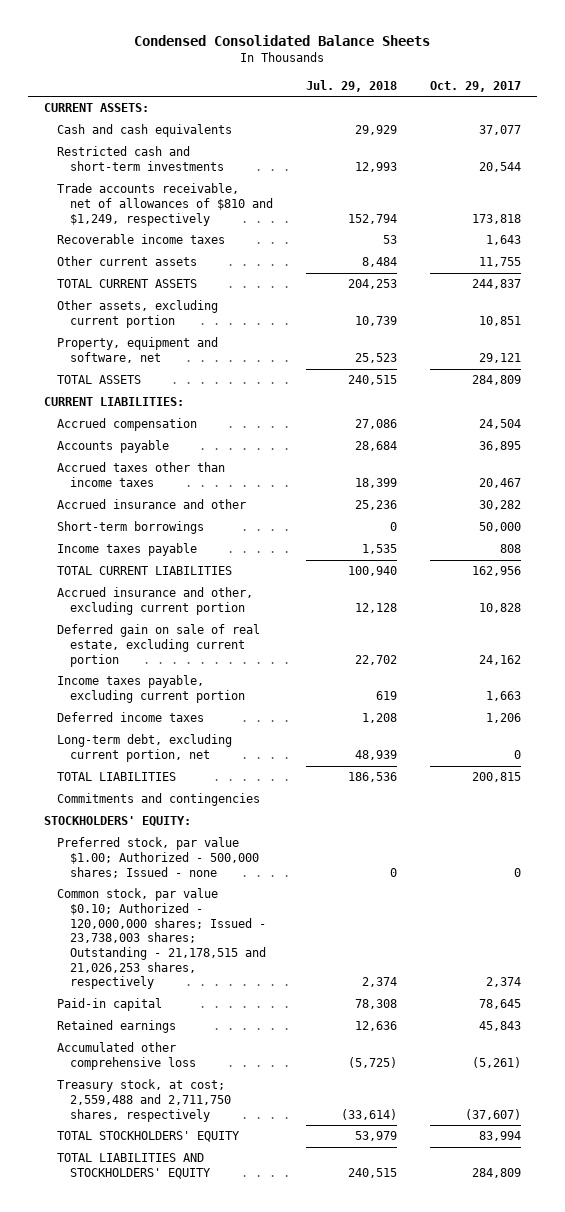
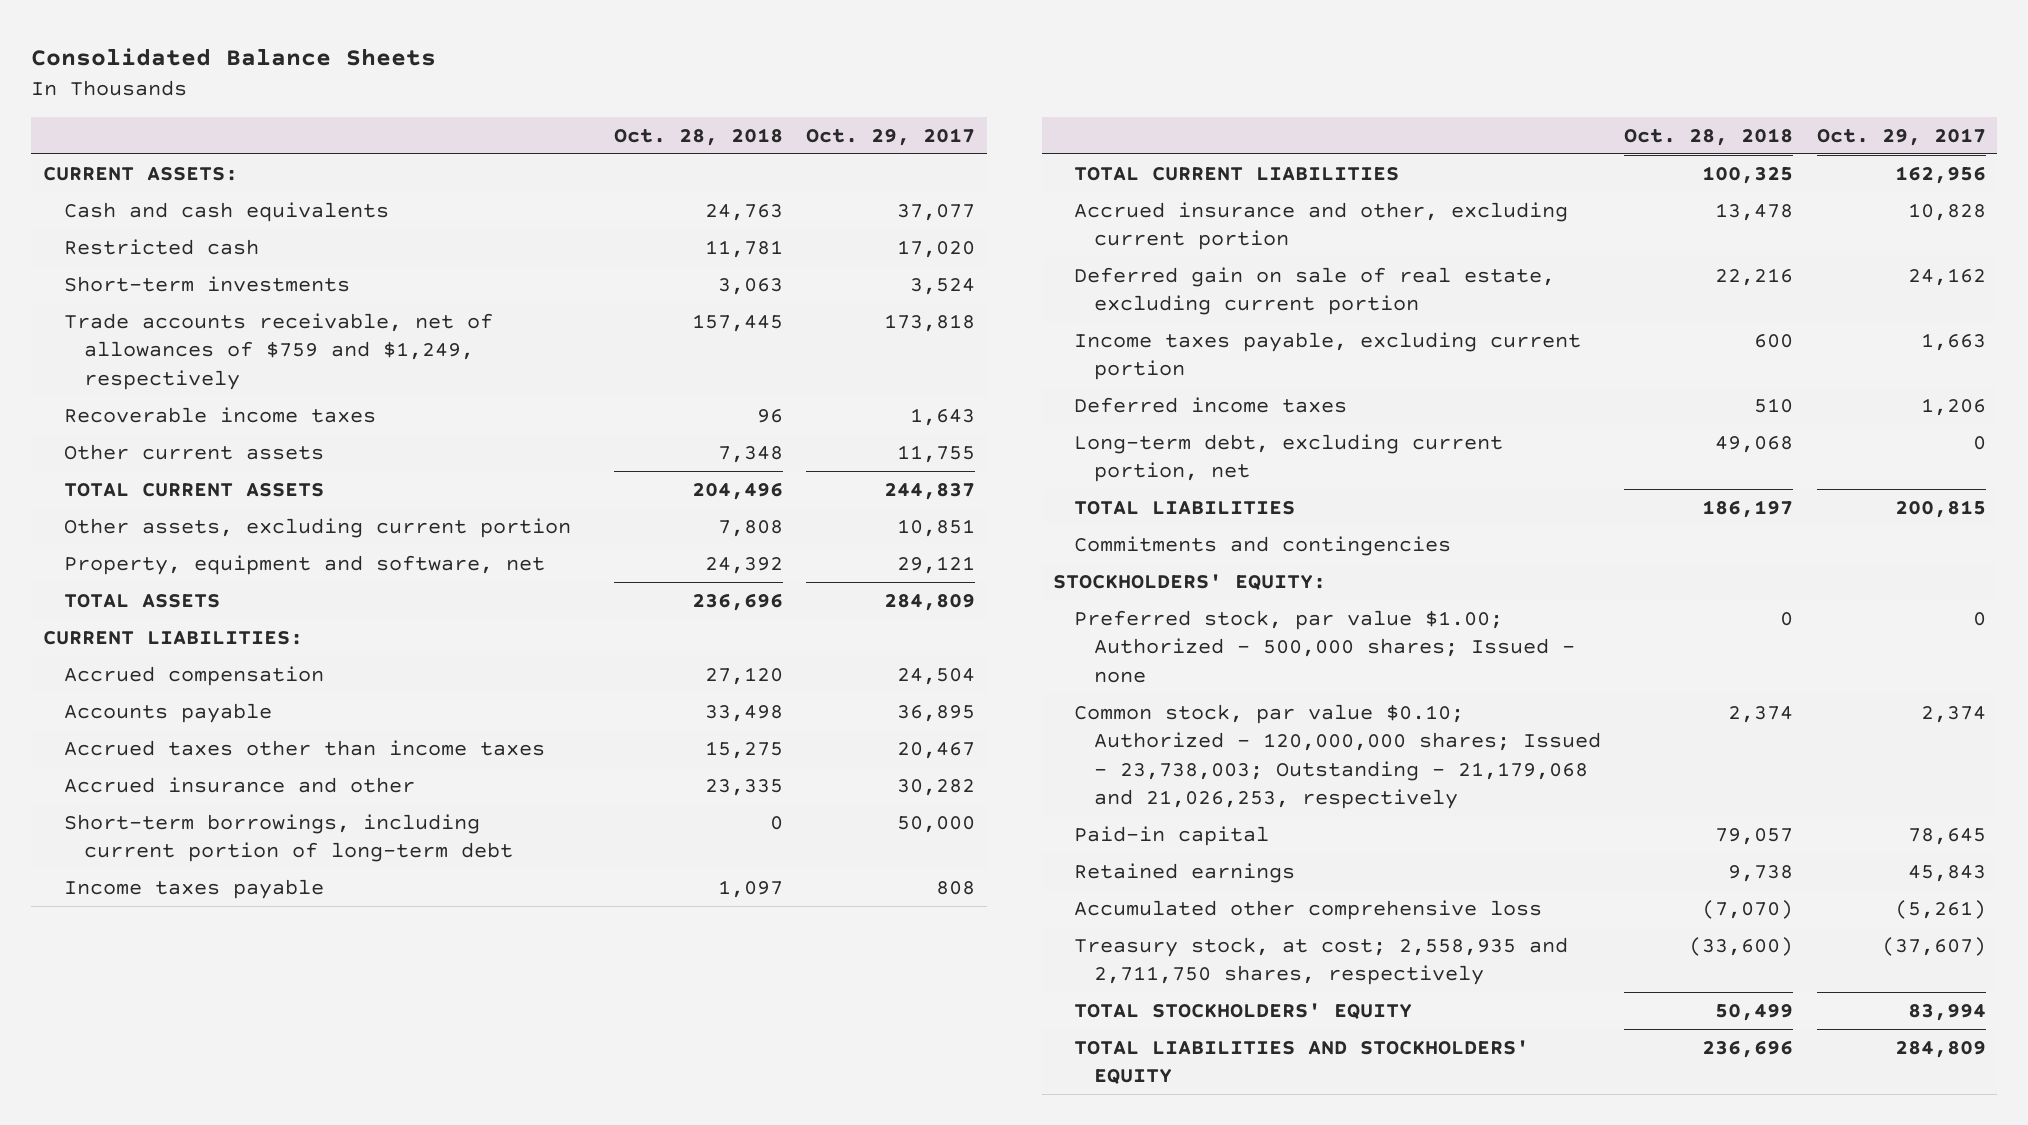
- Condensed Consolidated Balance Sheets
+ Consolidated Balance Sheets
- | Jul. 29, 2018 | Oct. 29, 2017
+ | Oct. 28, 2018 | Oct. 29, 2017
- Restricted cash and short-term investments | 12,993 | 20,544
- Trade accounts receivable, net of allowances of $810 and $1,249, respectively | 152,794 | 173,818
+ Restricted cash | 11,781 | 17,020
+ Short-term investments | 3,063 | 3,524
+ Trade accounts receivable, net of allowances of $759 and $1,249, respectively | 157,445 | 173,818
- Short-term borrowings | 0 | 50,000
+ Short-term borrowings, including current portion of long-term debt | 0 | 50,000
- Common stock, par value $0.10; Authorized - 120,000,000 shares; Issued - 23,738,003 shares; Outstanding - 21,178,515 and 21,026,253 shares, respectively | 2,374 | 2,374
+ Common stock, par value $0.10; Authorized - 120,000,000 shares; Issued - 23,738,003; Outstanding - 21,179,068 and 21,026,253, respectively | 2,374 | 2,374
- Treasury stock, at cost; 2,559,488 and 2,711,750 shares, respectively | (33,614) | (37,607)
+ Treasury stock, at cost; 2,558,935 and 2,711,750 shares, respectively | (33,600) | (37,607)

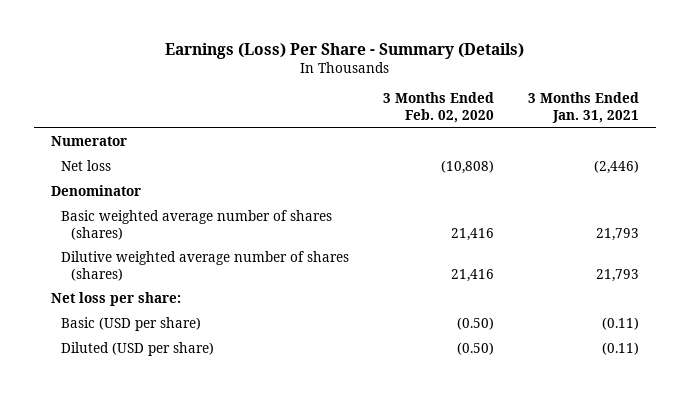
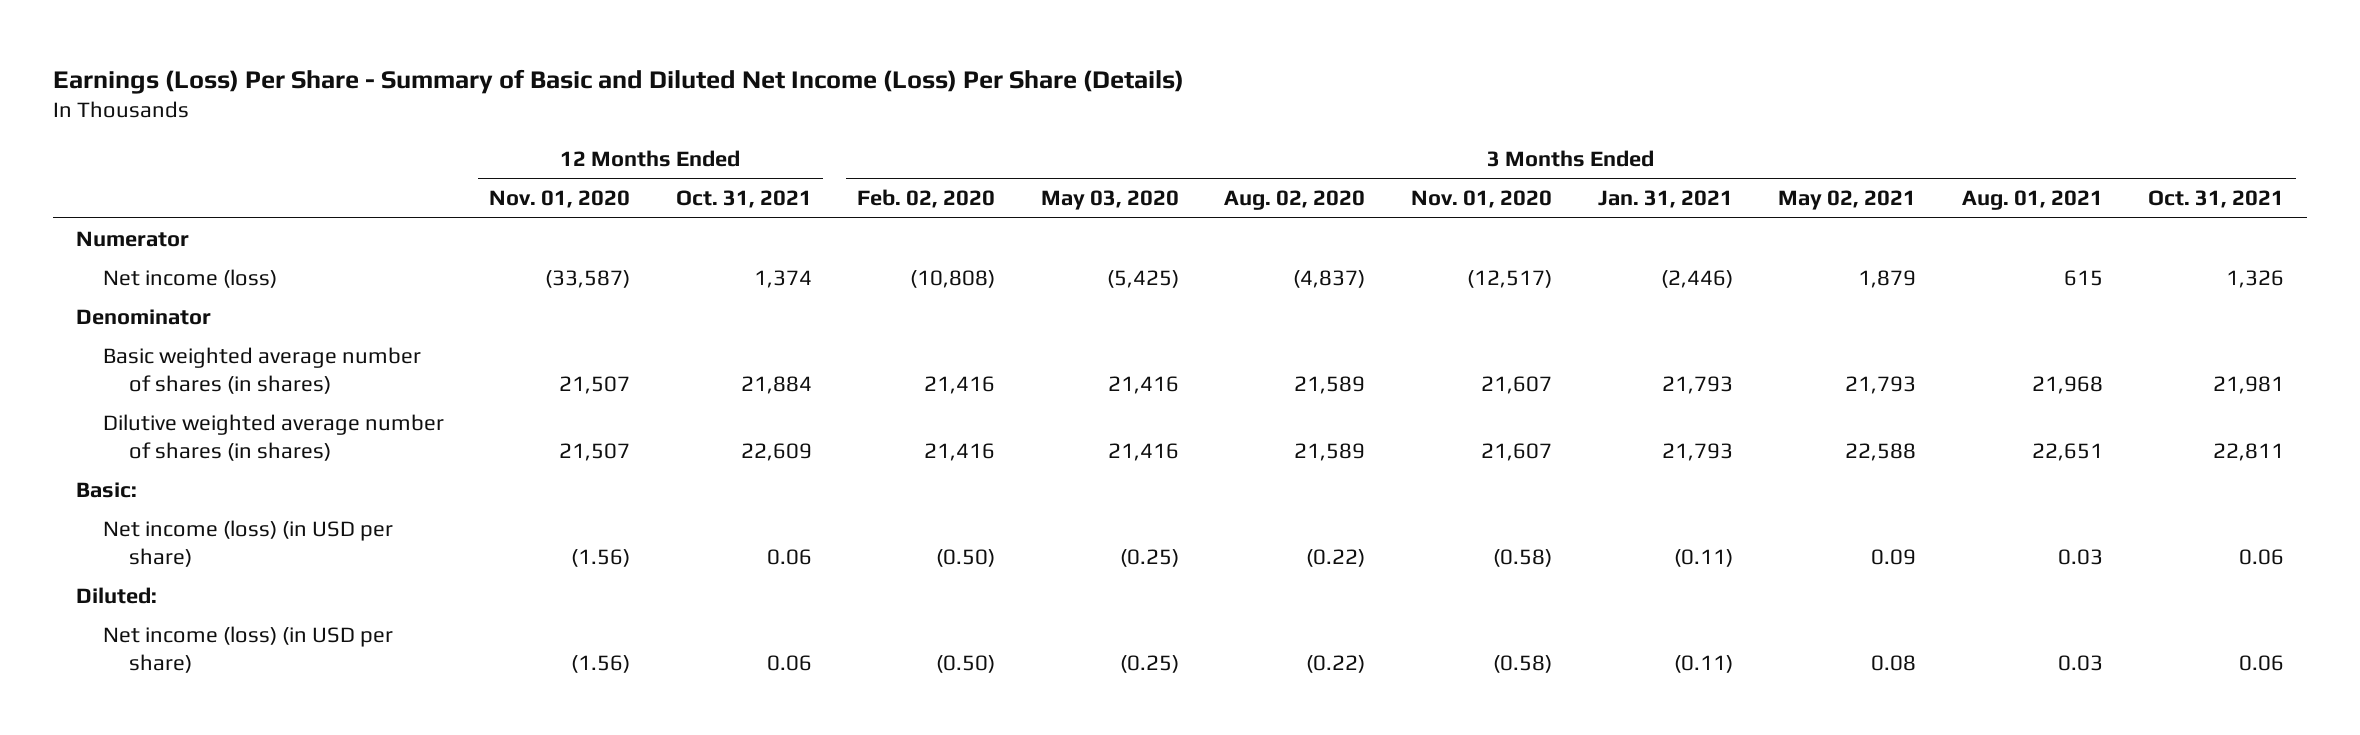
- Earnings (Loss) Per Share - Summary (Details)
+ Earnings (Loss) Per Share - Summary of Basic and Diluted Net Income (Loss) Per Share (Details)
- | 3 Months Ended Feb. 02, 2020 | 3 Months Ended Jan. 31, 2021
+ | 12 Months Ended Nov. 01, 2020 | 12 Months Ended Oct. 31, 2021 | 3 Months Ended Feb. 02, 2020 | 3 Months Ended May 03, 2020 | 3 Months Ended Aug. 02, 2020 | 3 Months Ended Nov. 01, 2020 | 3 Months Ended Jan. 31, 2021 | 3 Months Ended May 02, 2021 | 3 Months Ended Aug. 01, 2021 | 3 Months Ended Oct. 31, 2021
- Net loss | (10,808) | (2,446)
+ Net income (loss) | (33,587) | 1,374 | (10,808) | (5,425) | (4,837) | (12,517) | (2,446) | 1,879 | 615 | 1,326
- Basic weighted average number of shares (shares) | 21,416 | 21,793
- Dilutive weighted average number of shares (shares) | 21,416 | 21,793
- Net loss per share:
- Basic (USD per share) | (0.50) | (0.11)
- Diluted (USD per share) | (0.50) | (0.11)
+ Basic weighted average number of shares (in shares) | 21,507 | 21,884 | 21,416 | 21,416 | 21,589 | 21,607 | 21,793 | 21,793 | 21,968 | 21,981
+ Dilutive weighted average number of shares (in shares) | 21,507 | 22,609 | 21,416 | 21,416 | 21,589 | 21,607 | 21,793 | 22,588 | 22,651 | 22,811
+ Basic:
+ Net income (loss) (in USD per share) | (1.56) | 0.06 | (0.50) | (0.25) | (0.22) | (0.58) | (0.11) | 0.09 | 0.03 | 0.06
+ Diluted:
+ Net income (loss) (in USD per share) | (1.56) | 0.06 | (0.50) | (0.25) | (0.22) | (0.58) | (0.11) | 0.08 | 0.03 | 0.06

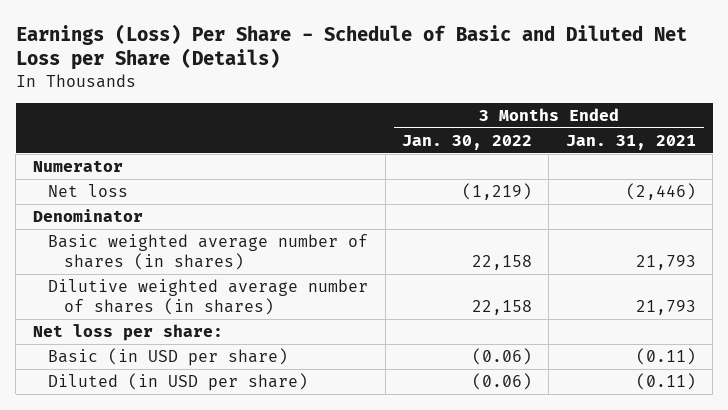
- Earnings (Loss) Per Share - Summary of Basic and Diluted Net Income (Loss) Per Share (Details)
+ Earnings (Loss) Per Share - Schedule of Basic and Diluted Net Loss per Share (Details)
- | 12 Months Ended Nov. 01, 2020 | 12 Months Ended Oct. 31, 2021 | 3 Months Ended Feb. 02, 2020 | 3 Months Ended May 03, 2020 | 3 Months Ended Aug. 02, 2020 | 3 Months Ended Nov. 01, 2020 | 3 Months Ended Jan. 31, 2021 | 3 Months Ended May 02, 2021 | 3 Months Ended Aug. 01, 2021 | 3 Months Ended Oct. 31, 2021
+ | 3 Months Ended Jan. 30, 2022 | 3 Months Ended Jan. 31, 2021
- Net income (loss) | (33,587) | 1,374 | (10,808) | (5,425) | (4,837) | (12,517) | (2,446) | 1,879 | 615 | 1,326
+ Net loss | (1,219) | (2,446)
- Basic:
- Net income (loss) (in USD per share) | (1.56) | 0.06 | (0.50) | (0.25) | (0.22) | (0.58) | (0.11) | 0.09 | 0.03 | 0.06
- Diluted:
- Net income (loss) (in USD per share) | (1.56) | 0.06 | (0.50) | (0.25) | (0.22) | (0.58) | (0.11) | 0.08 | 0.03 | 0.06
+ Net loss per share:
+ Basic (in USD per share) | (0.06) | (0.11)
+ Diluted (in USD per share) | (0.06) | (0.11)

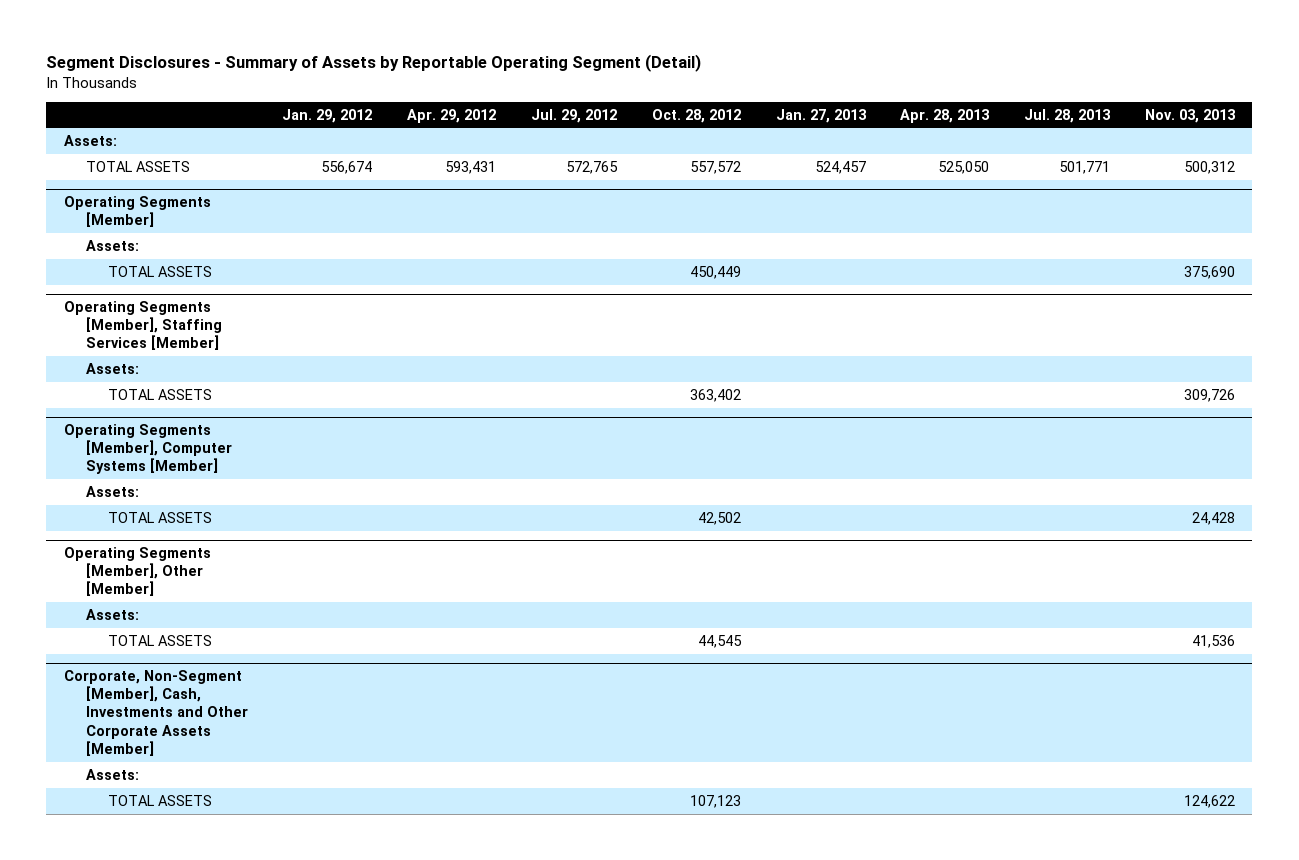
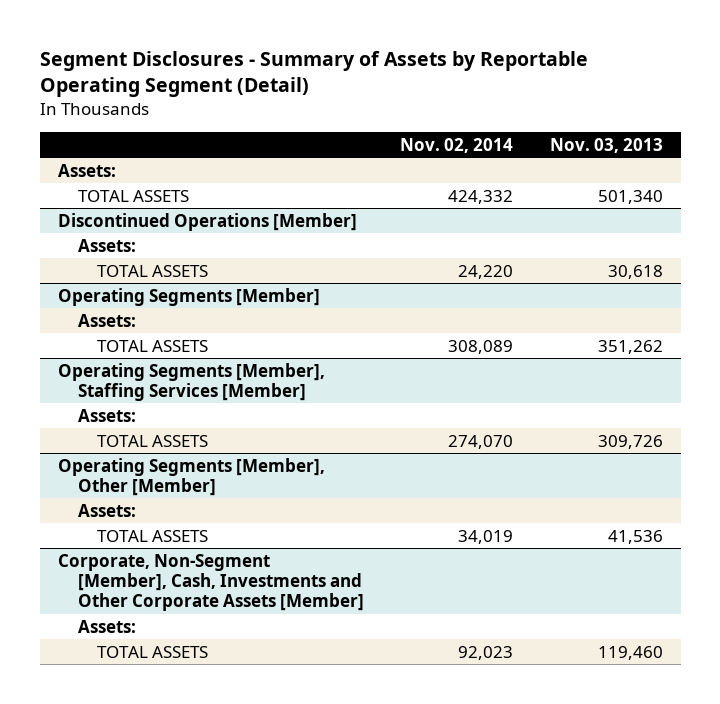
- | Jan. 29, 2012 | Apr. 29, 2012 | Jul. 29, 2012 | Oct. 28, 2012 | Jan. 27, 2013 | Apr. 28, 2013 | Jul. 28, 2013 | Nov. 03, 2013
+ | Nov. 02, 2014 | Nov. 03, 2013
- TOTAL ASSETS | 556,674 | 593,431 | 572,765 | 557,572 | 524,457 | 525,050 | 501,771 | 500,312
+ TOTAL ASSETS | 424,332 | 501,340
+ Discontinued Operations [Member]
+ Assets:
+ TOTAL ASSETS | 24,220 | 30,618
@ Operating Segments [Member]
- TOTAL ASSETS | | | | 450,449 | | | | 375,690
+ TOTAL ASSETS | 308,089 | 351,262
- Operating Segments [Member], Computer Systems [Member]
- Assets:
- TOTAL ASSETS | | | | 42,502 | | | | 24,428
@ Corporate, Non-Segment [Member], Cash, Investments and Other Corporate Assets [Member]
- TOTAL ASSETS | | | | 107,123 | | | | 124,622
+ TOTAL ASSETS | 92,023 | 119,460

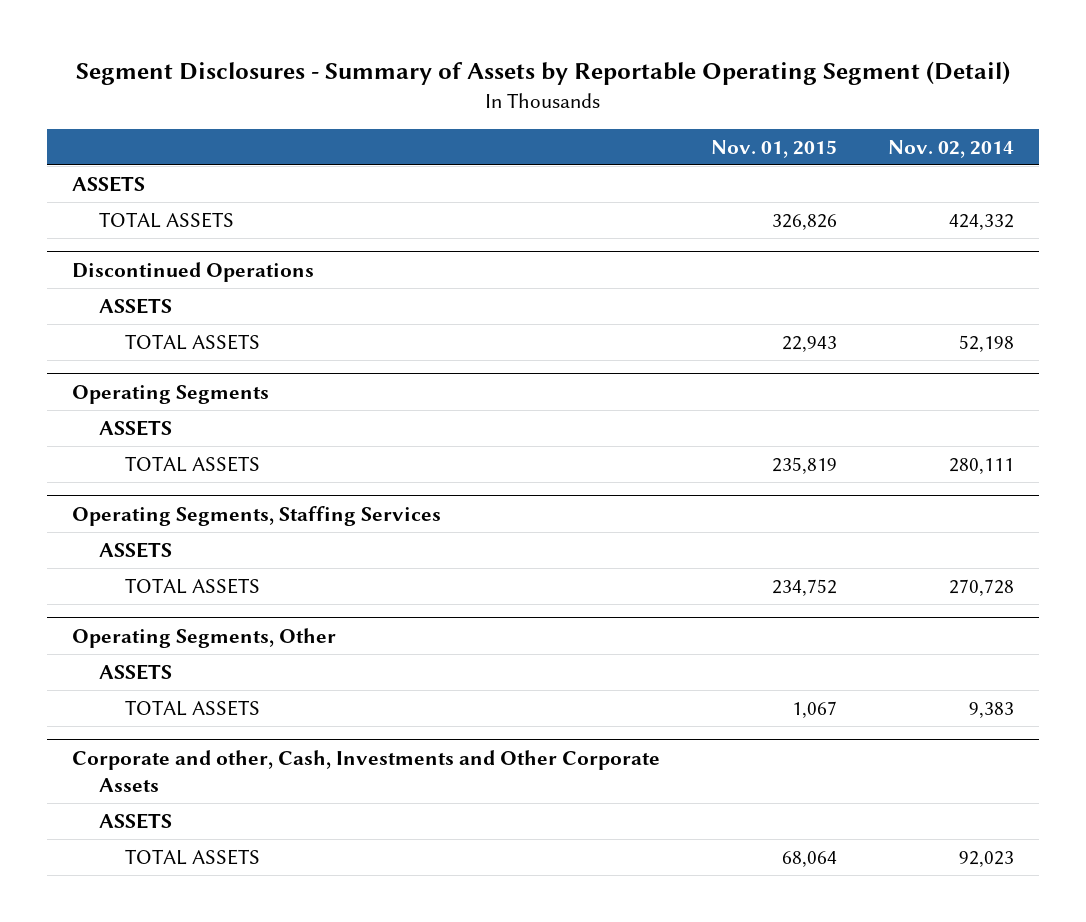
- | Nov. 02, 2014 | Nov. 03, 2013
+ | Nov. 01, 2015 | Nov. 02, 2014
- Assets:
+ ASSETS
- Discontinued Operations [Member]
- Assets:
- TOTAL ASSETS | 24,220 | 30,618
- Operating Segments [Member]
- Assets:
- TOTAL ASSETS | 308,089 | 351,262
- Operating Segments [Member], Staffing Services [Member]
- Assets:
- TOTAL ASSETS | 274,070 | 309,726
- Operating Segments [Member], Other [Member]
- Assets:
- TOTAL ASSETS | 34,019 | 41,536
- Corporate, Non-Segment [Member], Cash, Investments and Other Corporate Assets [Member]
- Assets:
+ Discontinued Operations
+ ASSETS
+ TOTAL ASSETS | 22,943 | 52,198
+ Operating Segments
+ ASSETS
+ TOTAL ASSETS | 235,819 | 280,111
+ Operating Segments, Staffing Services
+ ASSETS
+ TOTAL ASSETS | 234,752 | 270,728
+ Operating Segments, Other
+ ASSETS
+ TOTAL ASSETS | 1,067 | 9,383
+ Corporate and other, Cash, Investments and Other Corporate Assets
+ ASSETS

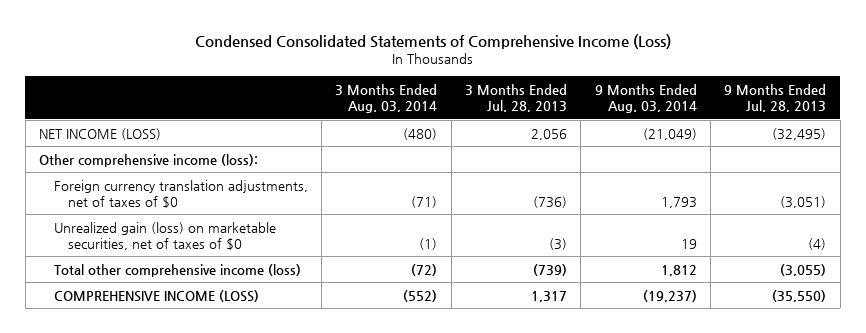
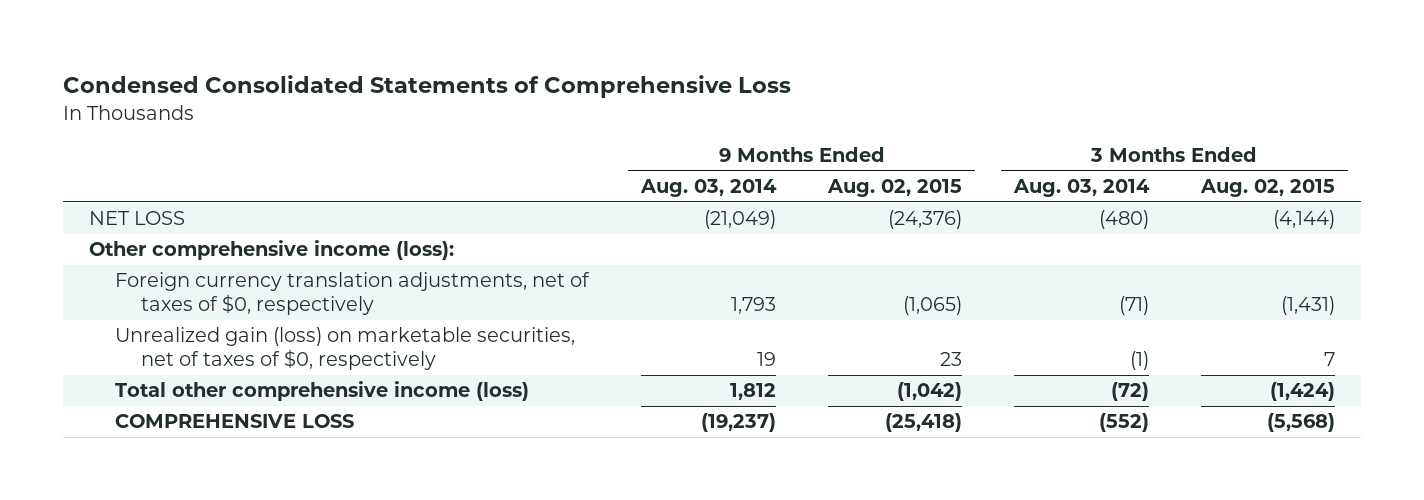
- Condensed Consolidated Statements of Comprehensive Income (Loss)
+ Condensed Consolidated Statements of Comprehensive Loss
- | 3 Months Ended Aug. 03, 2014 | 3 Months Ended Jul. 28, 2013 | 9 Months Ended Aug. 03, 2014 | 9 Months Ended Jul. 28, 2013
+ | 9 Months Ended Aug. 03, 2014 | 9 Months Ended Aug. 02, 2015 | 3 Months Ended Aug. 03, 2014 | 3 Months Ended Aug. 02, 2015
- NET INCOME (LOSS) | (480) | 2,056 | (21,049) | (32,495)
+ NET LOSS | (21,049) | (24,376) | (480) | (4,144)
- Foreign currency translation adjustments, net of taxes of $0 | (71) | (736) | 1,793 | (3,051)
- Unrealized gain (loss) on marketable securities, net of taxes of $0 | (1) | (3) | 19 | (4)
+ Foreign currency translation adjustments, net of taxes of $0, respectively | 1,793 | (1,065) | (71) | (1,431)
+ Unrealized gain (loss) on marketable securities, net of taxes of $0, respectively | 19 | 23 | (1) | 7
- COMPREHENSIVE INCOME (LOSS) | (552) | 1,317 | (19,237) | (35,550)
+ COMPREHENSIVE LOSS | (19,237) | (25,418) | (552) | (5,568)

